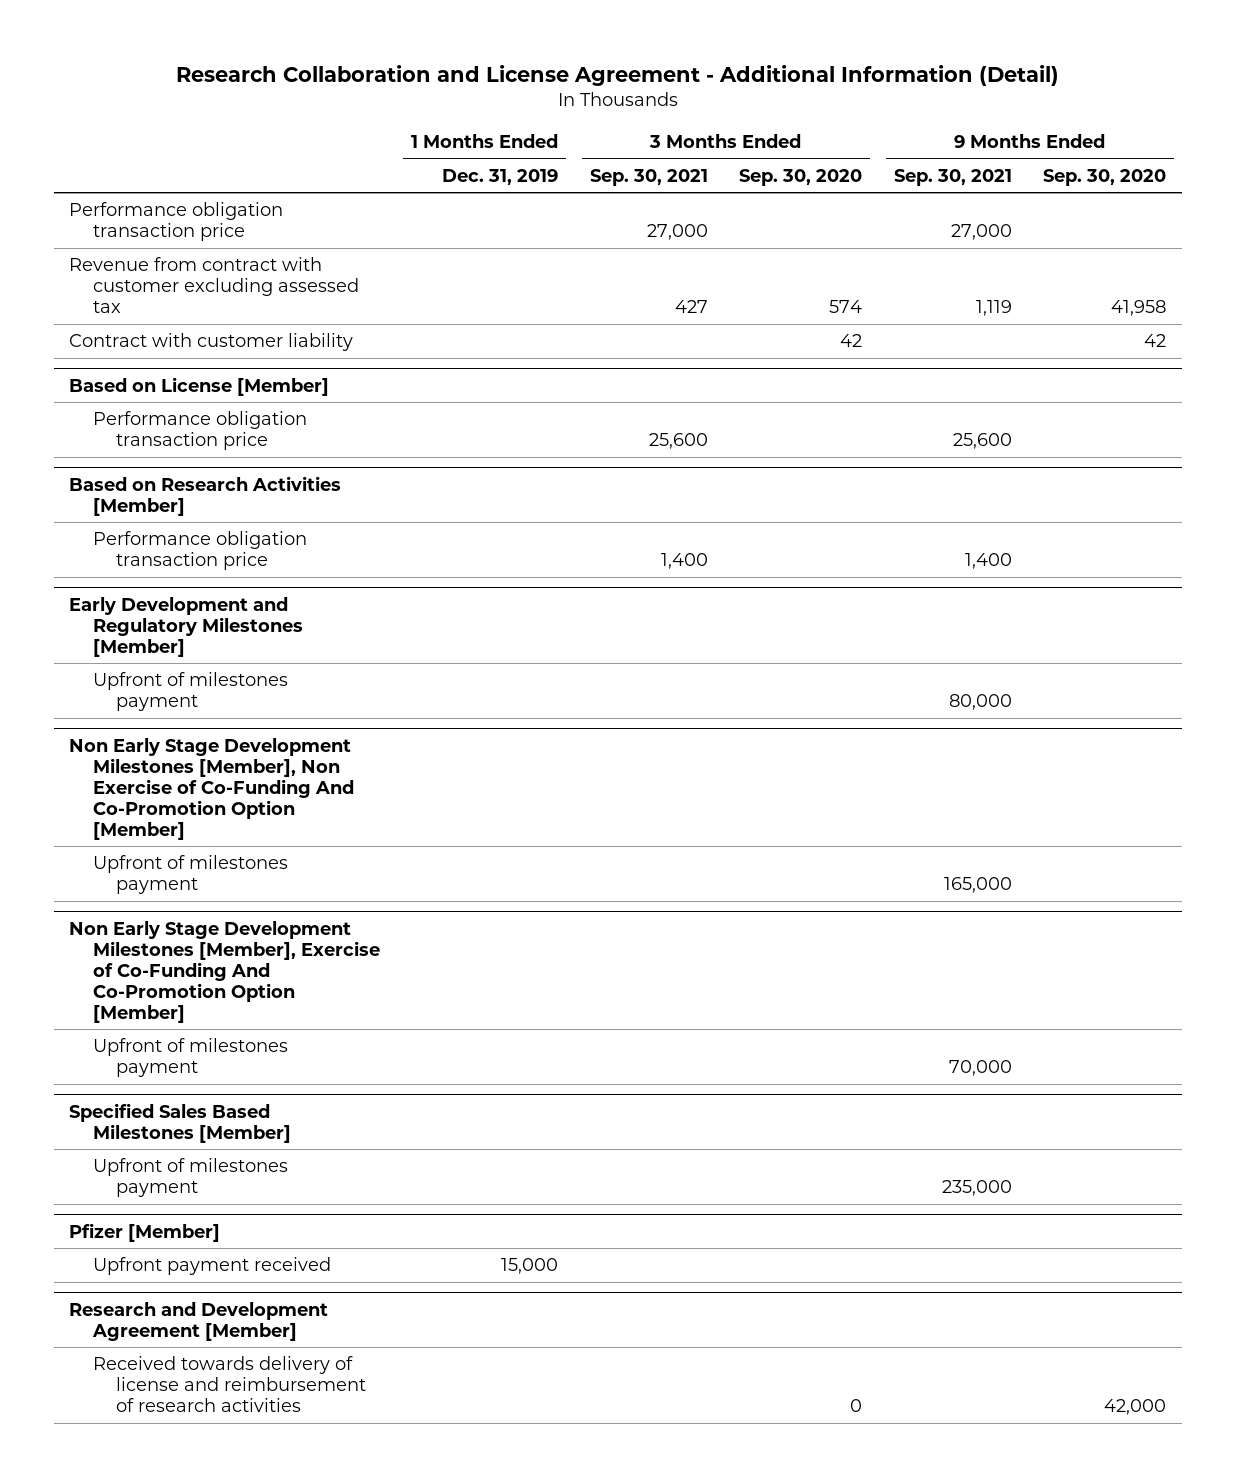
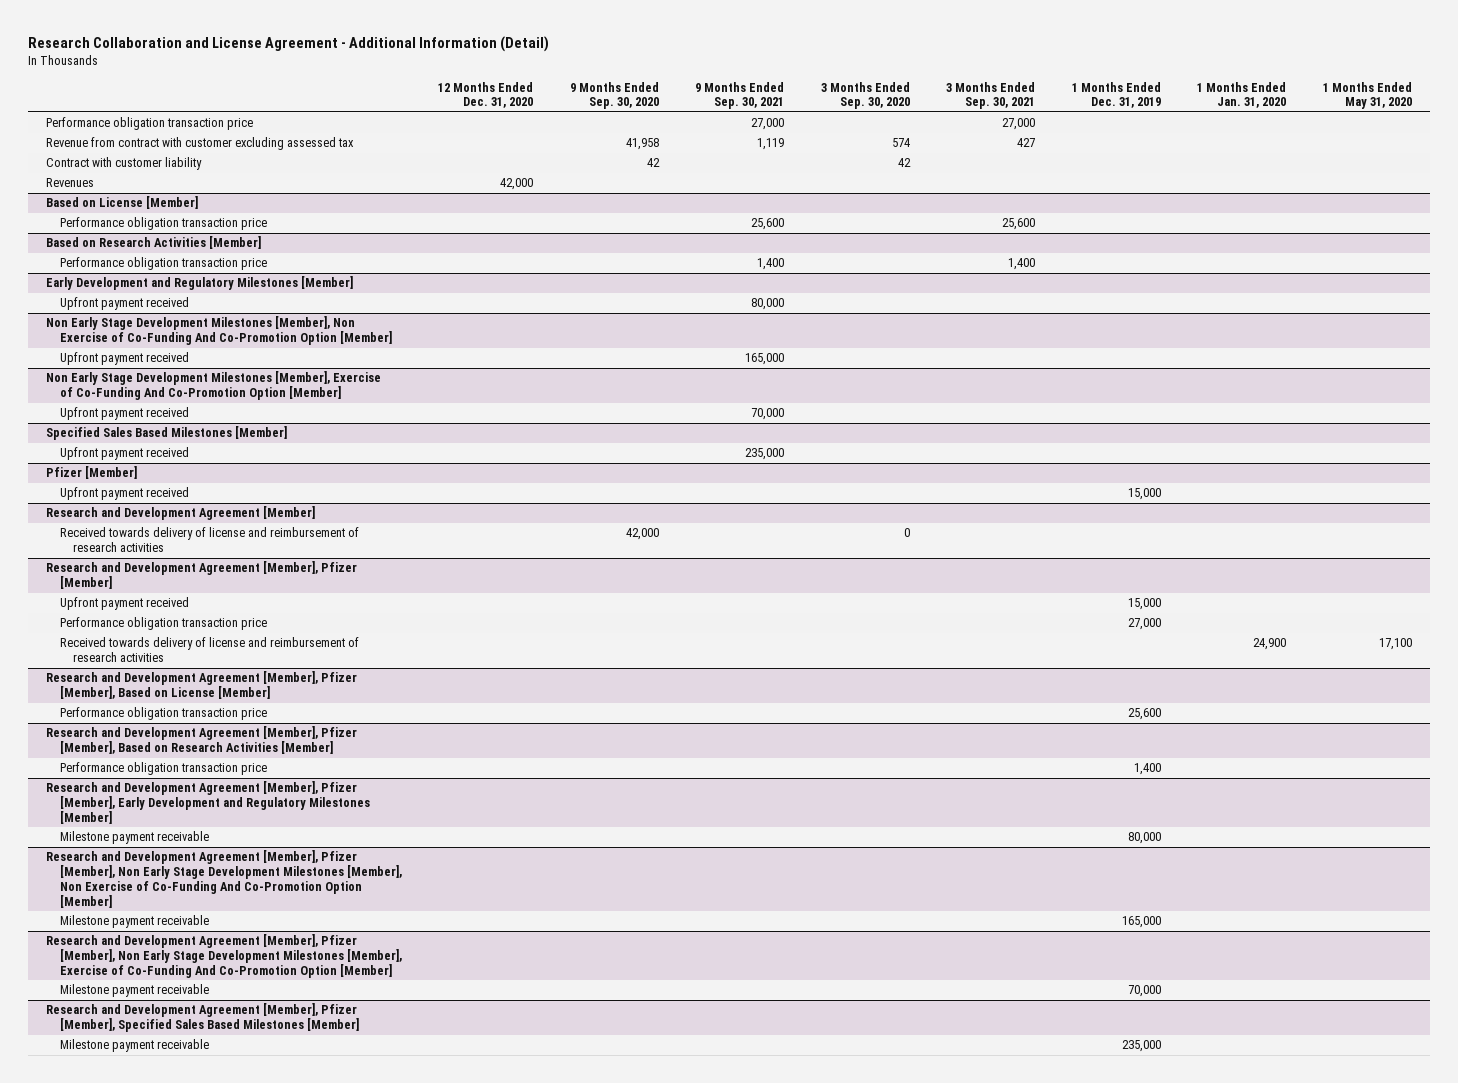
- | 1 Months Ended Dec. 31, 2019 | 3 Months Ended Sep. 30, 2021 | 3 Months Ended Sep. 30, 2020 | 9 Months Ended Sep. 30, 2021 | 9 Months Ended Sep. 30, 2020
+ | 12 Months Ended Dec. 31, 2020 | 9 Months Ended Sep. 30, 2020 | 9 Months Ended Sep. 30, 2021 | 3 Months Ended Sep. 30, 2020 | 3 Months Ended Sep. 30, 2021 | 1 Months Ended Dec. 31, 2019 | 1 Months Ended Jan. 31, 2020 | 1 Months Ended May 31, 2020
+ Revenues | 42,000 | | | | | | |
@ Early Development and Regulatory Milestones [Member]
- Upfront of milestones payment | | | | 80,000 |
+ Upfront payment received | | | 80,000 | | | | |
@ Non Early Stage Development Milestones [Member], Non Exercise of Co-Funding And Co-Promotion Option [Member]
- Upfront of milestones payment | | | | 165,000 |
+ Upfront payment received | | | 165,000 | | | | |
@ Non Early Stage Development Milestones [Member], Exercise of Co-Funding And Co-Promotion Option [Member]
- Upfront of milestones payment | | | | 70,000 |
+ Upfront payment received | | | 70,000 | | | | |
@ Specified Sales Based Milestones [Member]
- Upfront of milestones payment | | | | 235,000 |
+ Upfront payment received | | | 235,000 | | | | |
+ Research and Development Agreement [Member], Pfizer [Member]
+ Upfront payment received | | | | | | 15,000 | |
+ Performance obligation transaction price | | | | | | 27,000 | |
+ Received towards delivery of license and reimbursement of research activities | | | | | | | 24,900 | 17,100
+ Research and Development Agreement [Member], Pfizer [Member], Based on License [Member]
+ Performance obligation transaction price | | | | | | 25,600 | |
+ Research and Development Agreement [Member], Pfizer [Member], Based on Research Activities [Member]
+ Performance obligation transaction price | | | | | | 1,400 | |
+ Research and Development Agreement [Member], Pfizer [Member], Early Development and Regulatory Milestones [Member]
+ Milestone payment receivable | | | | | | 80,000 | |
+ Research and Development Agreement [Member], Pfizer [Member], Non Early Stage Development Milestones [Member], Non Exercise of Co-Funding And Co-Promotion Option [Member]
+ Milestone payment receivable | | | | | | 165,000 | |
+ Research and Development Agreement [Member], Pfizer [Member], Non Early Stage Development Milestones [Member], Exercise of Co-Funding And Co-Promotion Option [Member]
+ Milestone payment receivable | | | | | | 70,000 | |
+ Research and Development Agreement [Member], Pfizer [Member], Specified Sales Based Milestones [Member]
+ Milestone payment receivable | | | | | | 235,000 | |

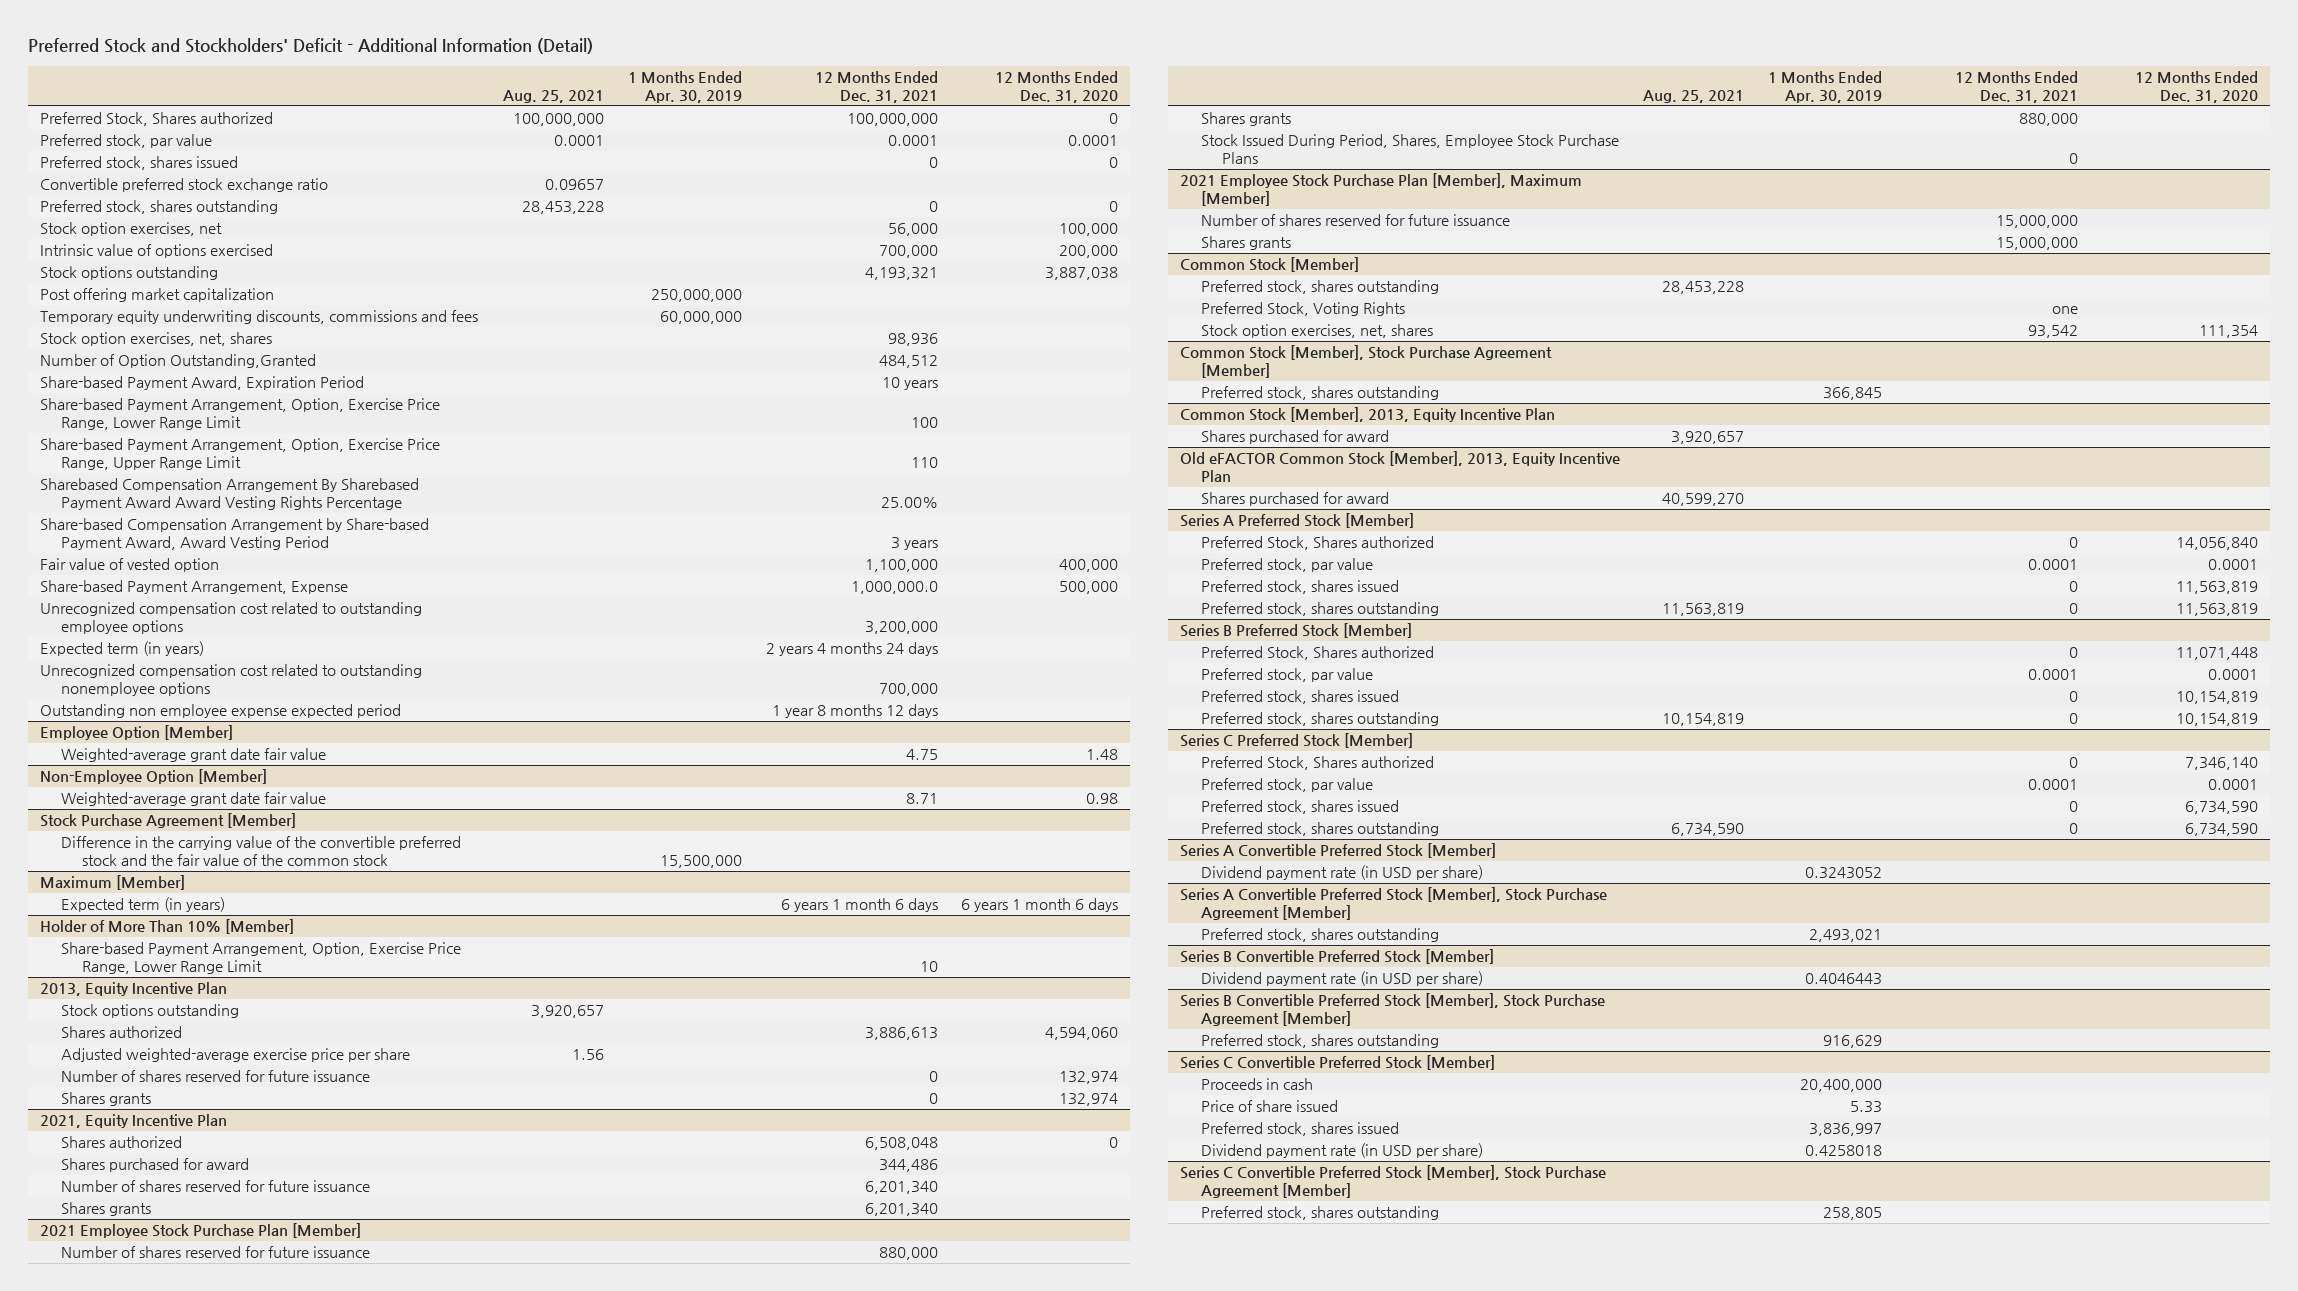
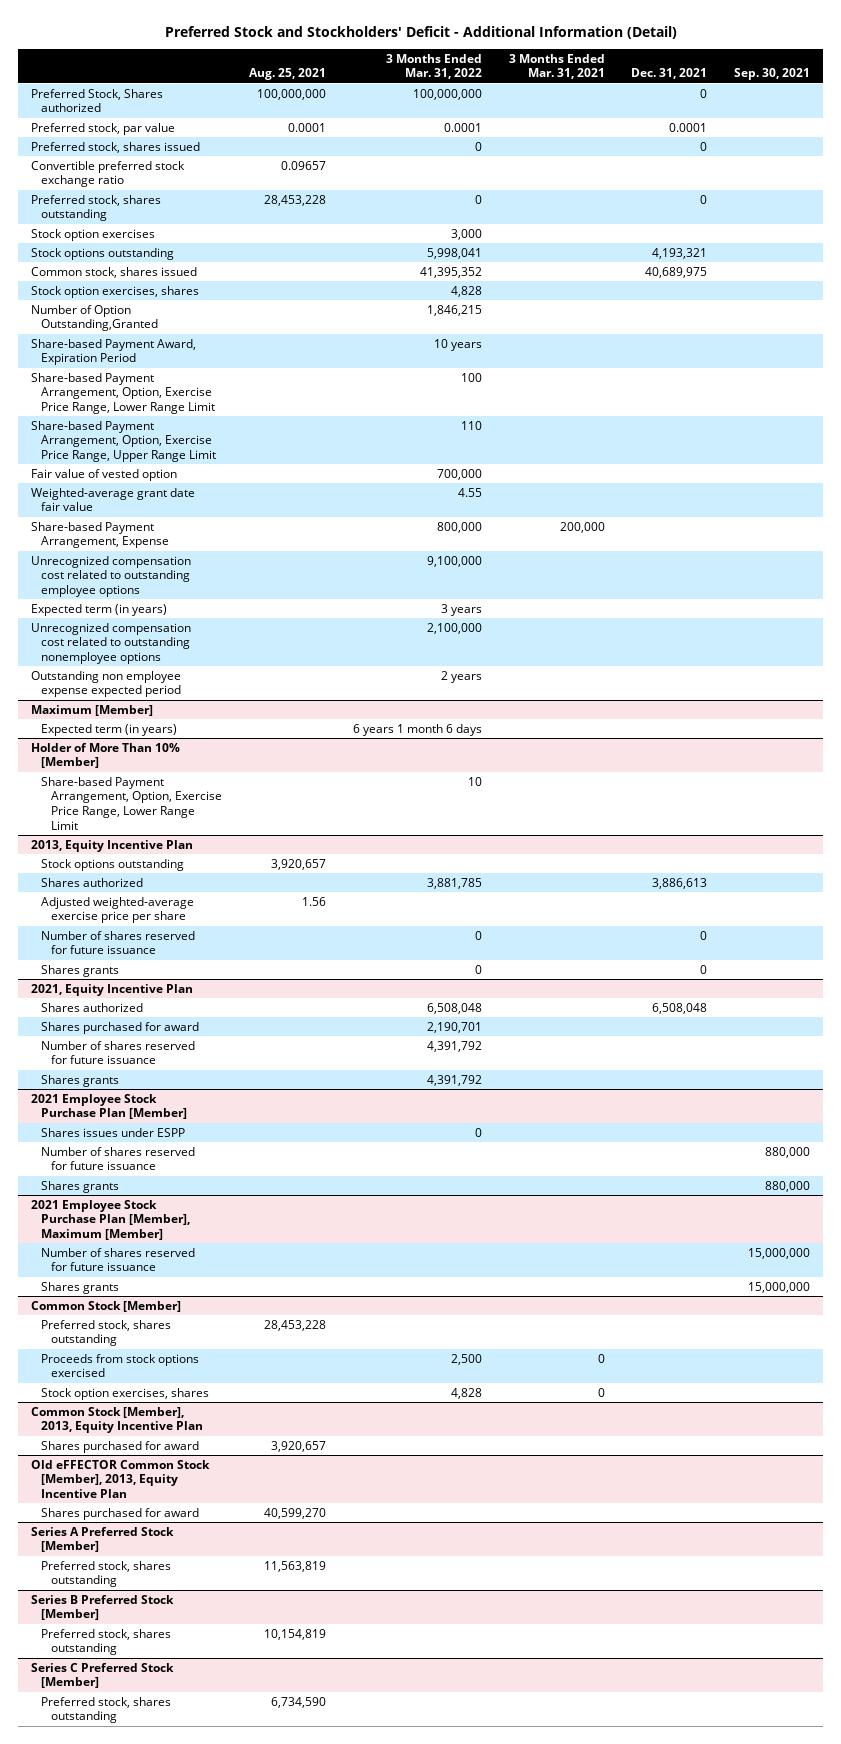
- | Aug. 25, 2021 | 1 Months Ended Apr. 30, 2019 | 12 Months Ended Dec. 31, 2021 | 12 Months Ended Dec. 31, 2020
+ | Aug. 25, 2021 | 3 Months Ended Mar. 31, 2022 | 3 Months Ended Mar. 31, 2021 | Dec. 31, 2021 | Sep. 30, 2021
- Stock option exercises, net | | | 56,000 | 100,000
- Intrinsic value of options exercised | | | 700,000 | 200,000
+ Stock option exercises | | 3,000 | | |
- Post offering market capitalization | | 250,000,000 | |
- Temporary equity underwriting discounts, commissions and fees | | 60,000,000 | |
- Stock option exercises, net, shares | | | 98,936 |
+ Common stock, shares issued | | 41,395,352 | | 40,689,975 |
+ Stock option exercises, shares | | 4,828 | | |
- Sharebased Compensation Arrangement By Sharebased Payment Award Award Vesting Rights Percentage | | | 25.00% |
- Share-based Compensation Arrangement by Share-based Payment Award, Award Vesting Period | | | 3 years |
+ Weighted-average grant date fair value | | 4.55 | | |
- Employee Option [Member]
- Weighted-average grant date fair value | | | 4.75 | 1.48
- Non-Employee Option [Member]
- Weighted-average grant date fair value | | | 8.71 | 0.98
- Stock Purchase Agreement [Member]
- Difference in the carrying value of the convertible preferred stock and the fair value of the common stock | | 15,500,000 | |
@ 2021 Employee Stock Purchase Plan [Member]
+ Shares issues under ESPP | | 0 | | |
- Stock Issued During Period, Shares, Employee Stock Purchase Plans | | | 0 |
@ Common Stock [Member]
- Preferred Stock, Voting Rights | | | one |
- Stock option exercises, net, shares | | | 93,542 | 111,354
- Common Stock [Member], Stock Purchase Agreement [Member]
- Preferred stock, shares outstanding | | 366,845 | |
@ Common Stock [Member]
+ Proceeds from stock options exercised | | 2,500 | 0 | |
+ Stock option exercises, shares | | 4,828 | 0 | |
- Old eFACTOR Common Stock [Member], 2013, Equity Incentive Plan
+ Old eFFECTOR Common Stock [Member], 2013, Equity Incentive Plan
@ Series A Preferred Stock [Member]
- Preferred Stock, Shares authorized | | | 0 | 14,056,840
- Preferred stock, par value | | | 0.0001 | 0.0001
- Preferred stock, shares issued | | | 0 | 11,563,819
@ Series B Preferred Stock [Member]
- Preferred Stock, Shares authorized | | | 0 | 11,071,448
- Preferred stock, par value | | | 0.0001 | 0.0001
- Preferred stock, shares issued | | | 0 | 10,154,819
@ Series C Preferred Stock [Member]
- Preferred Stock, Shares authorized | | | 0 | 7,346,140
- Preferred stock, par value | | | 0.0001 | 0.0001
- Preferred stock, shares issued | | | 0 | 6,734,590
- Series A Convertible Preferred Stock [Member]
- Dividend payment rate (in USD per share) | | 0.3243052 | |
- Series A Convertible Preferred Stock [Member], Stock Purchase Agreement [Member]
- Preferred stock, shares outstanding | | 2,493,021 | |
- Series B Convertible Preferred Stock [Member]
- Dividend payment rate (in USD per share) | | 0.4046443 | |
- Series B Convertible Preferred Stock [Member], Stock Purchase Agreement [Member]
- Preferred stock, shares outstanding | | 916,629 | |
- Series C Convertible Preferred Stock [Member]
- Proceeds in cash | | 20,400,000 | |
- Price of share issued | | 5.33 | |
- Preferred stock, shares issued | | 3,836,997 | |
- Dividend payment rate (in USD per share) | | 0.4258018 | |
- Series C Convertible Preferred Stock [Member], Stock Purchase Agreement [Member]
- Preferred stock, shares outstanding | | 258,805 | |

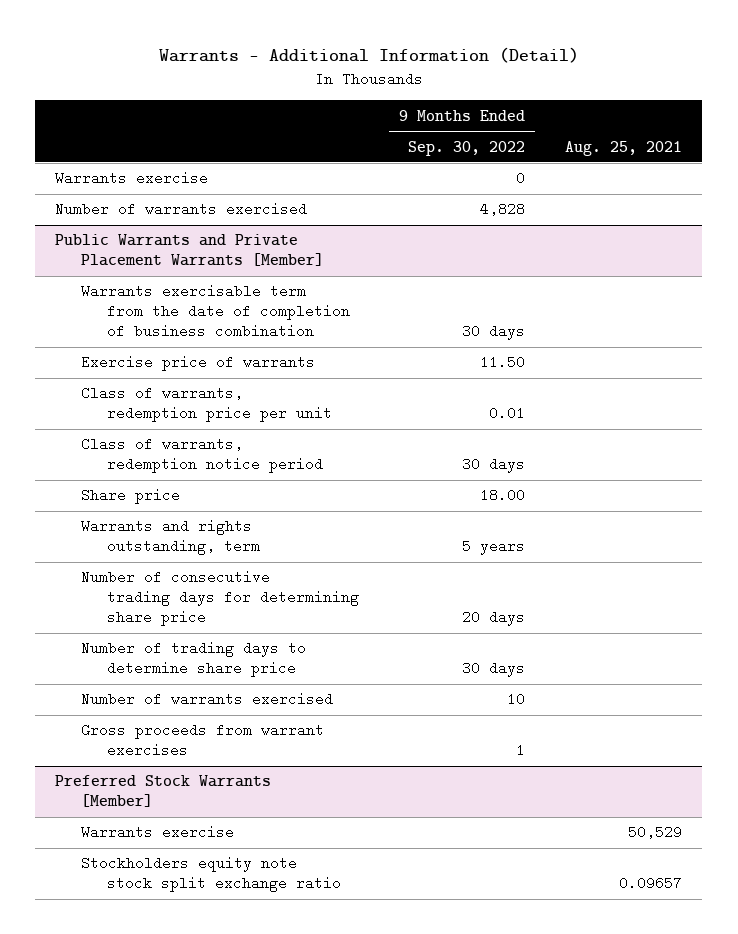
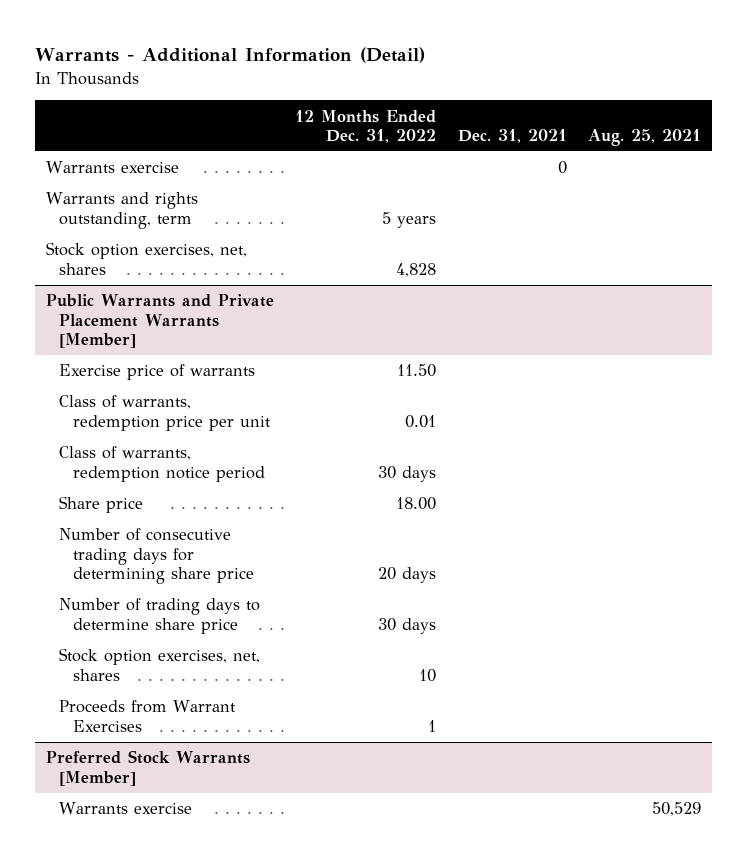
- | 9 Months Ended Sep. 30, 2022 | Aug. 25, 2021
+ | 12 Months Ended Dec. 31, 2022 | Dec. 31, 2021 | Aug. 25, 2021
- Number of warrants exercised | 4,828 |
+ Warrants and rights outstanding, term | 5 years | |
+ Stock option exercises, net, shares | 4,828 | |
@ Public Warrants and Private Placement Warrants [Member]
- Warrants exercisable term from the date of completion of business combination | 30 days |
- Warrants and rights outstanding, term | 5 years |
- Number of warrants exercised | 10 |
- Gross proceeds from warrant exercises | 1 |
+ Stock option exercises, net, shares | 10 | |
+ Proceeds from Warrant Exercises | 1 | |
@ Preferred Stock Warrants [Member]
- Stockholders equity note stock split exchange ratio | | 0.09657

